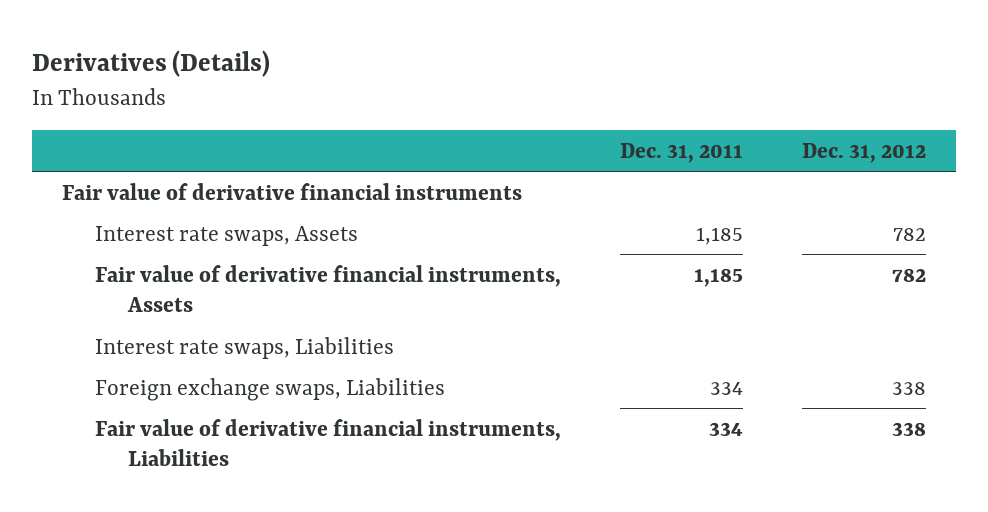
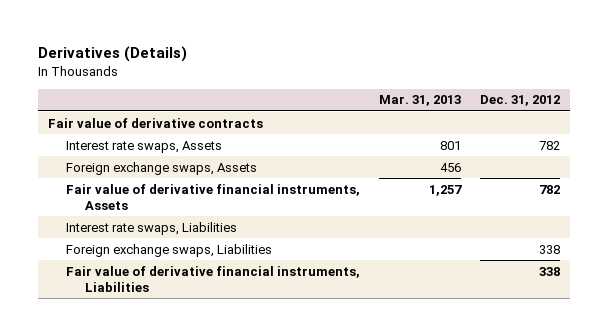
- | Dec. 31, 2011 | Dec. 31, 2012
+ | Mar. 31, 2013 | Dec. 31, 2012
- Fair value of derivative financial instruments
+ Fair value of derivative contracts
+ Foreign exchange swaps, Assets | 456 |

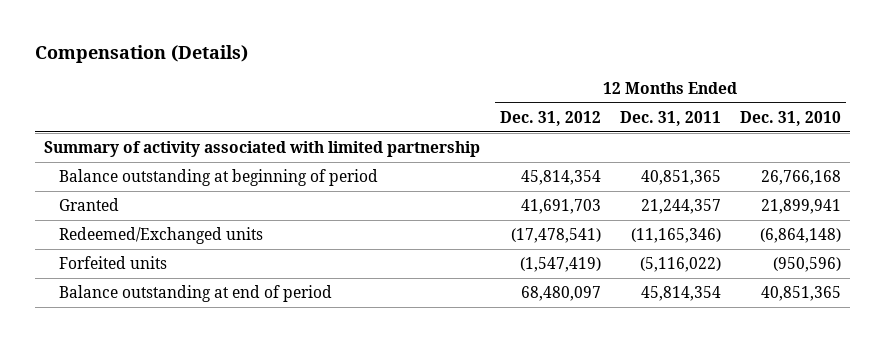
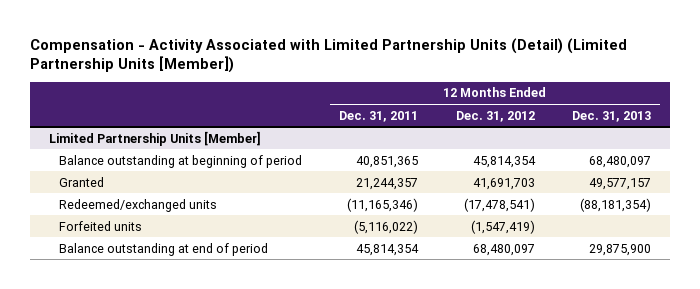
- Compensation (Details)
+ Compensation - Activity Associated with Limited Partnership Units (Detail) (Limited Partnership Units [Member])
- | 12 Months Ended Dec. 31, 2012 | 12 Months Ended Dec. 31, 2011 | 12 Months Ended Dec. 31, 2010
+ | 12 Months Ended Dec. 31, 2011 | 12 Months Ended Dec. 31, 2012 | 12 Months Ended Dec. 31, 2013
- Summary of activity associated with limited partnership
+ Limited Partnership Units [Member]
- Redeemed/Exchanged units | (17,478,541) | (11,165,346) | (6,864,148)
+ Redeemed/exchanged units | (11,165,346) | (17,478,541) | (88,181,354)

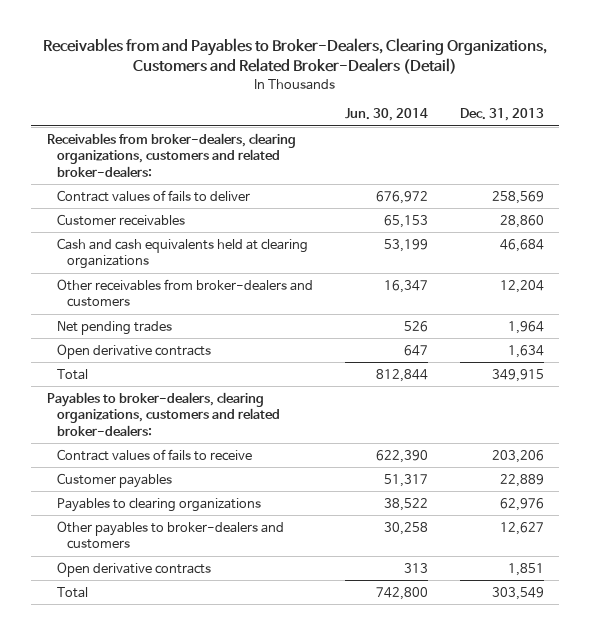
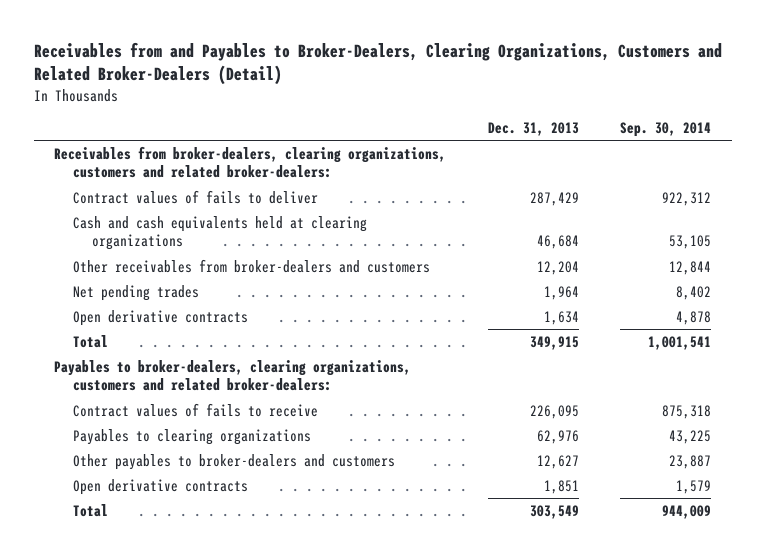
- | Jun. 30, 2014 | Dec. 31, 2013
+ | Dec. 31, 2013 | Sep. 30, 2014
- Contract values of fails to deliver | 676,972 | 258,569
- Customer receivables | 65,153 | 28,860
+ Contract values of fails to deliver | 287,429 | 922,312
- Contract values of fails to receive | 622,390 | 203,206
- Customer payables | 51,317 | 22,889
+ Contract values of fails to receive | 226,095 | 875,318

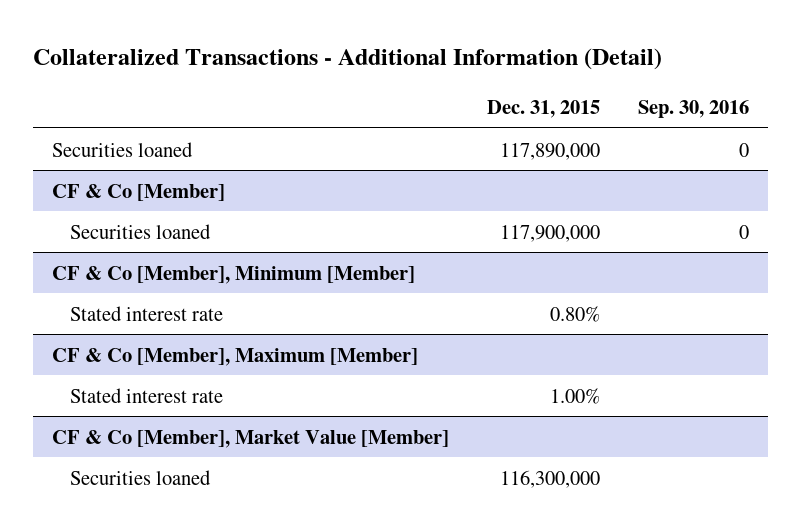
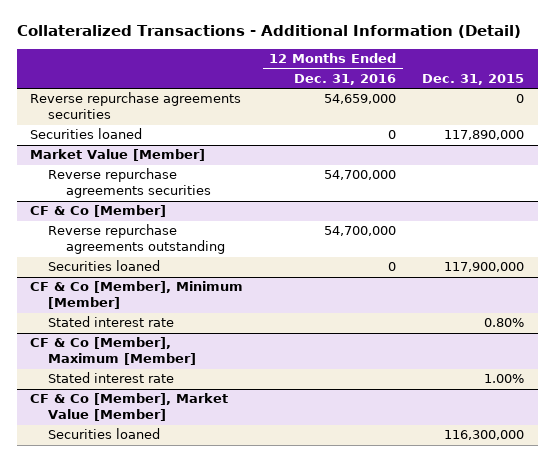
- | Dec. 31, 2015 | Sep. 30, 2016
+ | 12 Months Ended Dec. 31, 2016 | Dec. 31, 2015
+ Reverse repurchase agreements securities | 54,659,000 | 0
+ Market Value [Member]
+ Reverse repurchase agreements securities | 54,700,000 |
@ CF & Co [Member]
+ Reverse repurchase agreements outstanding | 54,700,000 |

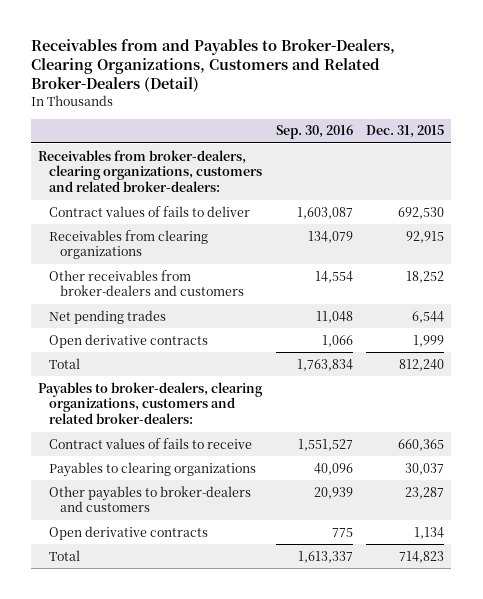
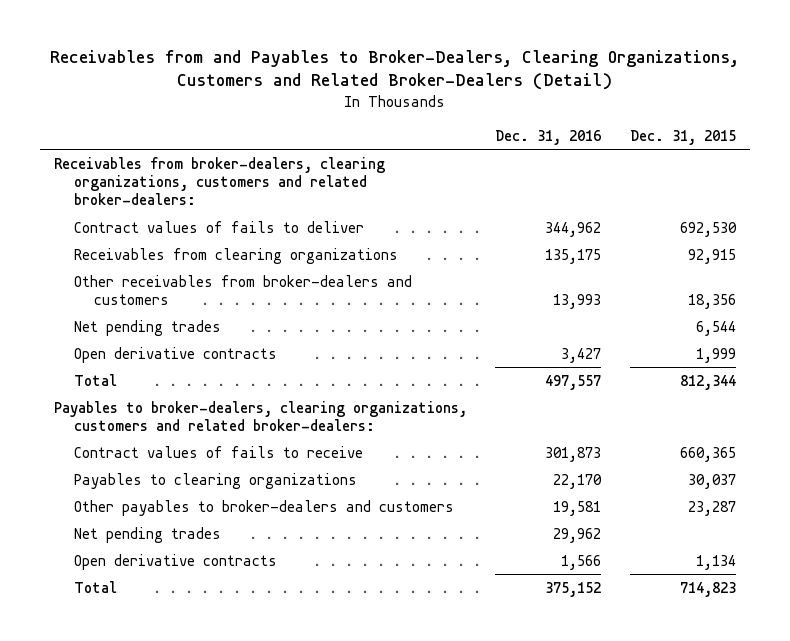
- | Sep. 30, 2016 | Dec. 31, 2015
+ | Dec. 31, 2016 | Dec. 31, 2015
- Other receivables from broker-dealers and customers | 14,554 | 18,252
+ Other receivables from broker-dealers and customers | 13,993 | 18,356
- Total | 1,763,834 | 812,240
+ Total | 497,557 | 812,344
+ Net pending trades | 29,962 |

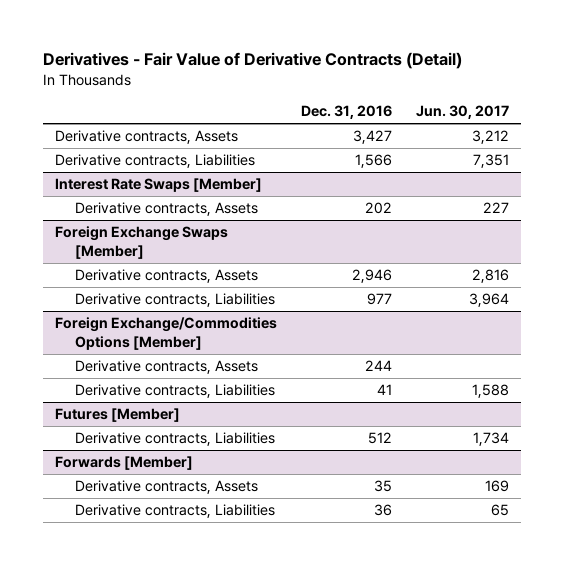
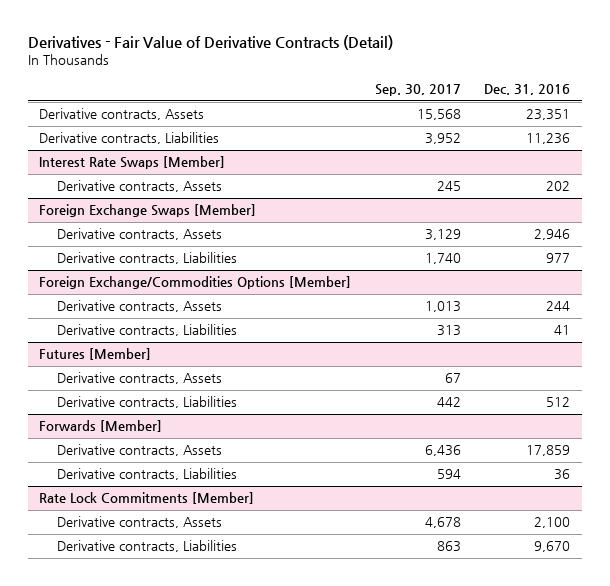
- | Dec. 31, 2016 | Jun. 30, 2017
+ | Sep. 30, 2017 | Dec. 31, 2016
- Derivative contracts, Assets | 3,427 | 3,212
- Derivative contracts, Liabilities | 1,566 | 7,351
+ Derivative contracts, Assets | 15,568 | 23,351
+ Derivative contracts, Liabilities | 3,952 | 11,236
@ Futures [Member]
+ Derivative contracts, Assets | 67 |
@ Forwards [Member]
- Derivative contracts, Assets | 35 | 169
+ Derivative contracts, Assets | 6,436 | 17,859
+ Rate Lock Commitments [Member]
+ Derivative contracts, Assets | 4,678 | 2,100
+ Derivative contracts, Liabilities | 863 | 9,670

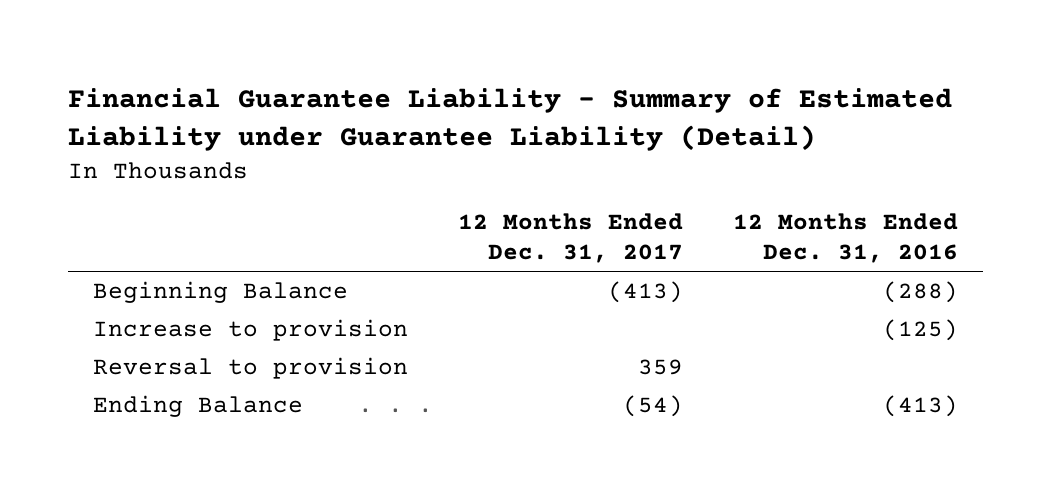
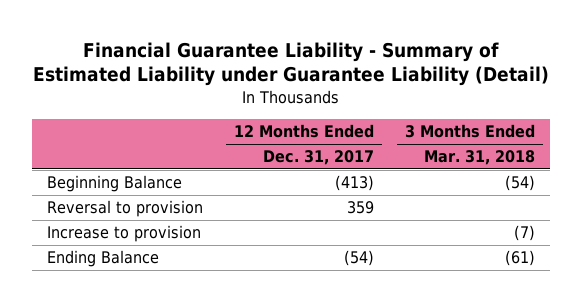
- | 12 Months Ended Dec. 31, 2017 | 12 Months Ended Dec. 31, 2016
+ | 12 Months Ended Dec. 31, 2017 | 3 Months Ended Mar. 31, 2018
moved down: Increase to provision | | (7)

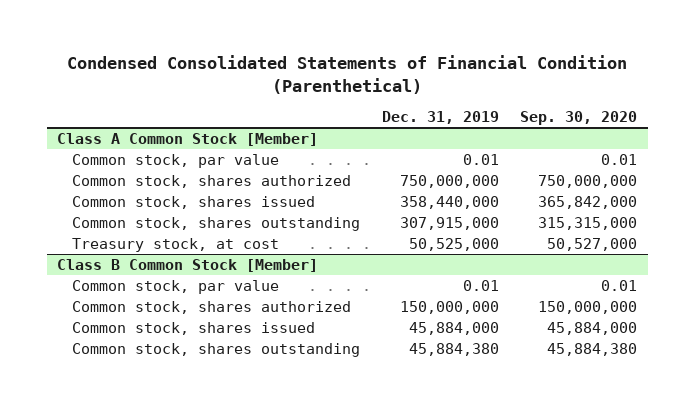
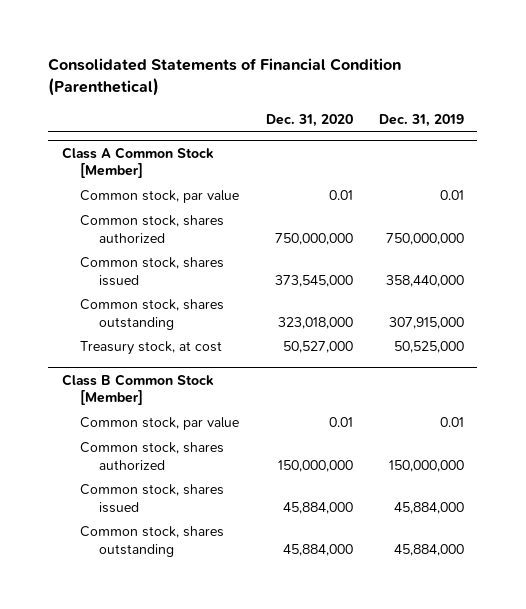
- Condensed Consolidated Statements of Financial Condition (Parenthetical)
+ Consolidated Statements of Financial Condition (Parenthetical)
- | Dec. 31, 2019 | Sep. 30, 2020
+ | Dec. 31, 2020 | Dec. 31, 2019
@ Class B Common Stock [Member]
- Common stock, shares outstanding | 45,884,380 | 45,884,380
+ Common stock, shares outstanding | 45,884,000 | 45,884,000

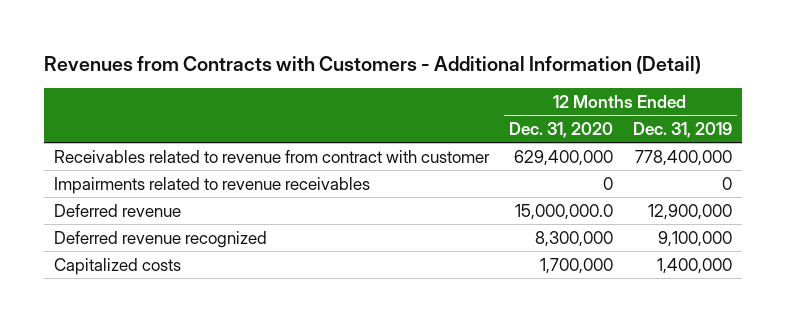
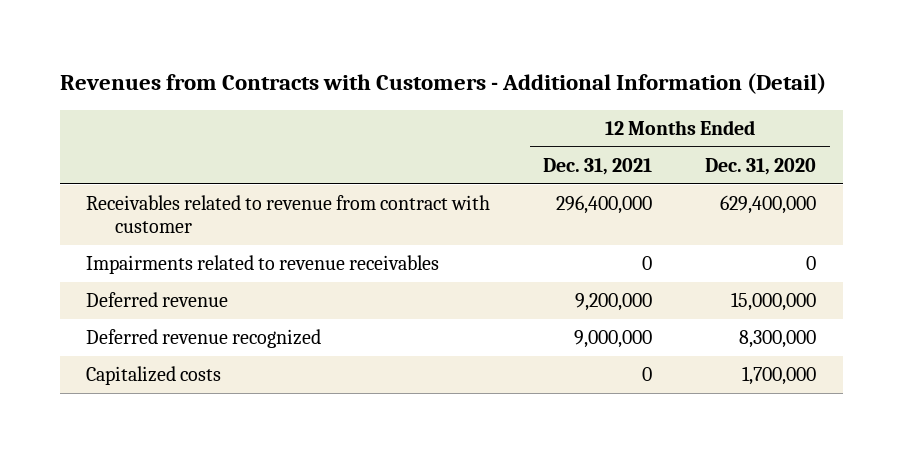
- | 12 Months Ended Dec. 31, 2020 | 12 Months Ended Dec. 31, 2019
+ | 12 Months Ended Dec. 31, 2021 | 12 Months Ended Dec. 31, 2020
- Deferred revenue | 15,000,000.0 | 12,900,000
+ Deferred revenue | 9,200,000 | 15,000,000

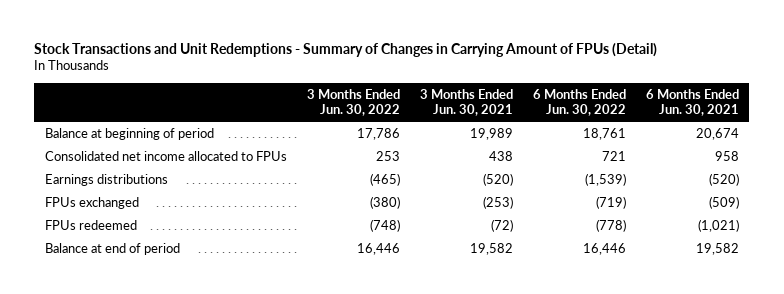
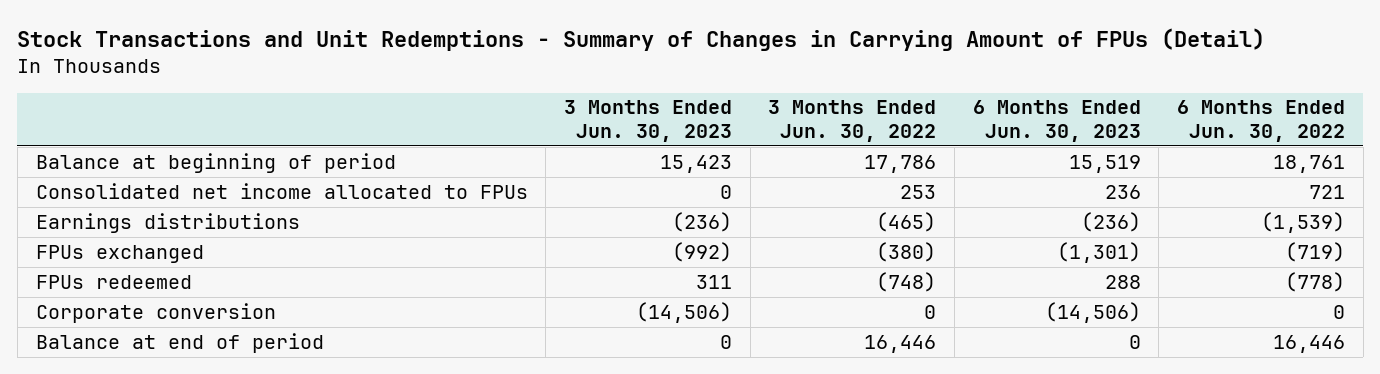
- | 3 Months Ended Jun. 30, 2022 | 3 Months Ended Jun. 30, 2021 | 6 Months Ended Jun. 30, 2022 | 6 Months Ended Jun. 30, 2021
+ | 3 Months Ended Jun. 30, 2023 | 3 Months Ended Jun. 30, 2022 | 6 Months Ended Jun. 30, 2023 | 6 Months Ended Jun. 30, 2022
+ Corporate conversion | (14,506) | 0 | (14,506) | 0

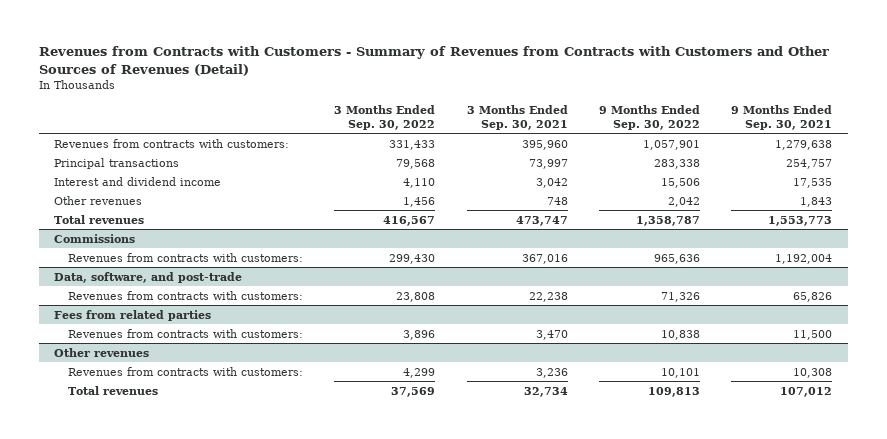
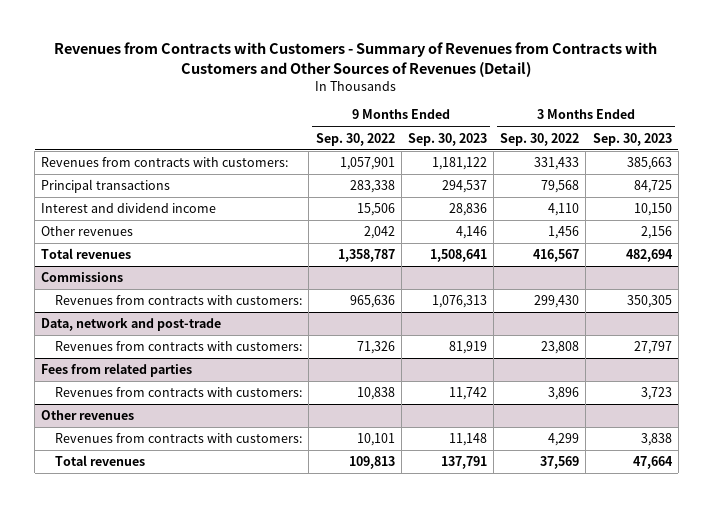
- | 3 Months Ended Sep. 30, 2022 | 3 Months Ended Sep. 30, 2021 | 9 Months Ended Sep. 30, 2022 | 9 Months Ended Sep. 30, 2021
+ | 9 Months Ended Sep. 30, 2022 | 9 Months Ended Sep. 30, 2023 | 3 Months Ended Sep. 30, 2022 | 3 Months Ended Sep. 30, 2023
- Data, software, and post-trade
+ Data, network and post-trade

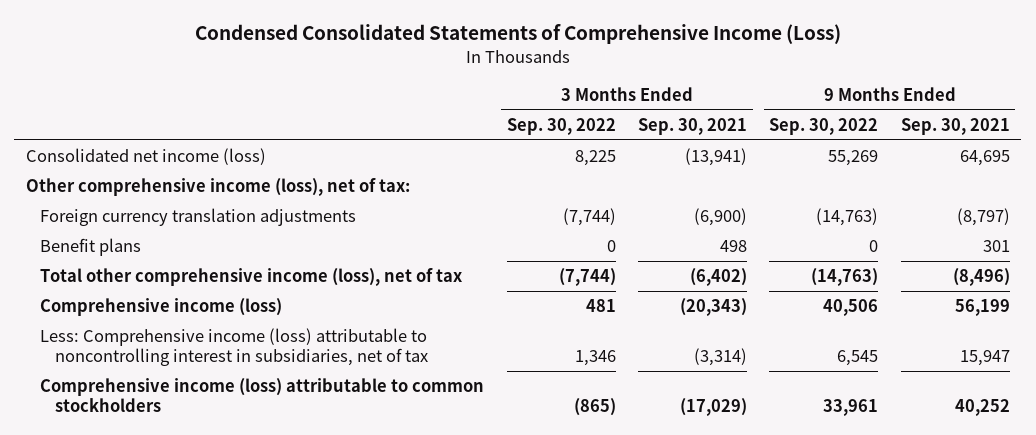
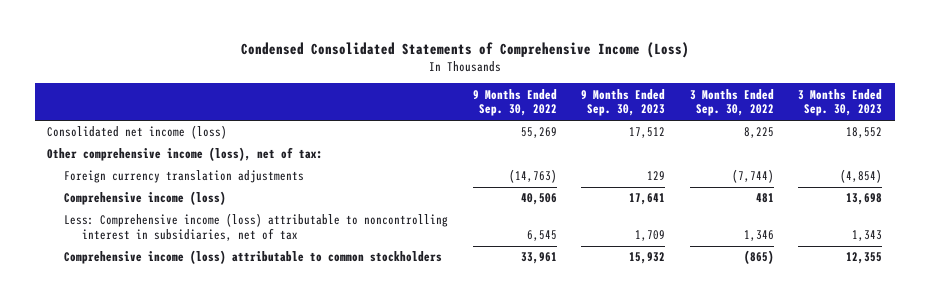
- | 3 Months Ended Sep. 30, 2022 | 3 Months Ended Sep. 30, 2021 | 9 Months Ended Sep. 30, 2022 | 9 Months Ended Sep. 30, 2021
+ | 9 Months Ended Sep. 30, 2022 | 9 Months Ended Sep. 30, 2023 | 3 Months Ended Sep. 30, 2022 | 3 Months Ended Sep. 30, 2023
- Benefit plans | 0 | 498 | 0 | 301
- Total other comprehensive income (loss), net of tax | (7,744) | (6,402) | (14,763) | (8,496)

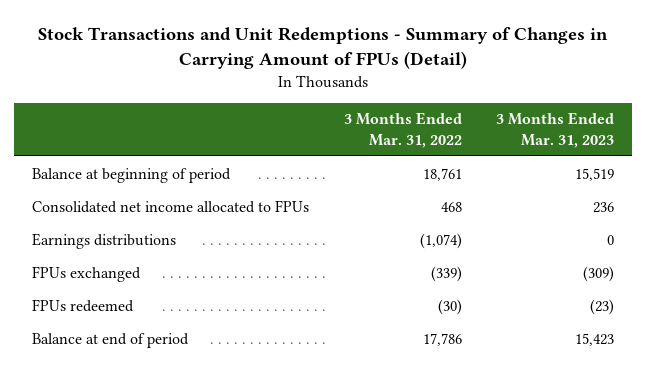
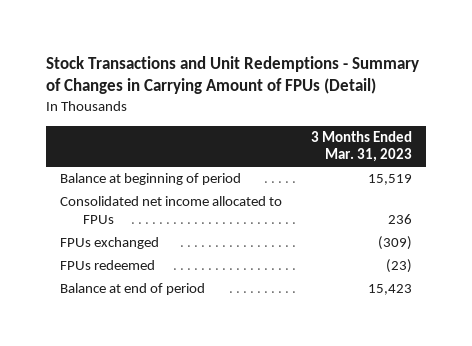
- | 3 Months Ended Mar. 31, 2022 | 3 Months Ended Mar. 31, 2023
+ | 3 Months Ended Mar. 31, 2023
- Earnings distributions | (1,074) | 0

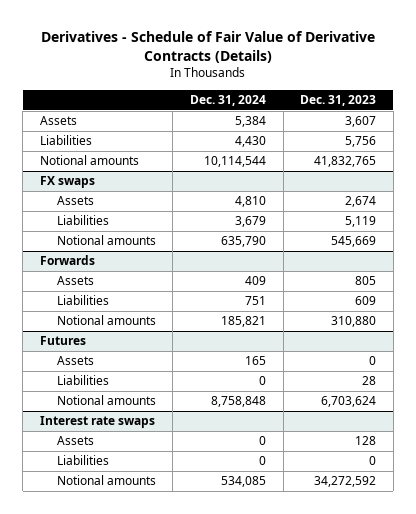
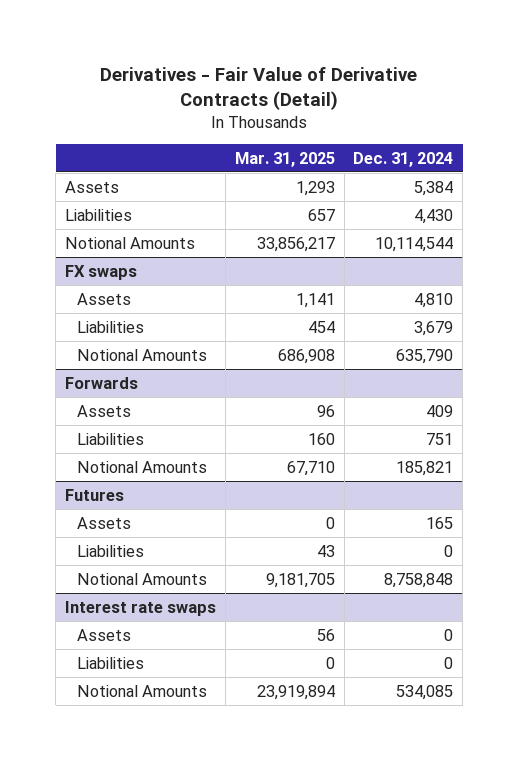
- Derivatives - Schedule of Fair Value of Derivative Contracts (Details)
+ Derivatives - Fair Value of Derivative Contracts (Detail)
- | Dec. 31, 2024 | Dec. 31, 2023
+ | Mar. 31, 2025 | Dec. 31, 2024
- Notional amounts | 10,114,544 | 41,832,765
+ Notional Amounts | 33,856,217 | 10,114,544
@ FX swaps
- Notional amounts | 635,790 | 545,669
+ Notional Amounts | 686,908 | 635,790
@ Forwards
- Notional amounts | 185,821 | 310,880
+ Notional Amounts | 67,710 | 185,821
@ Futures
- Notional amounts | 8,758,848 | 6,703,624
+ Notional Amounts | 9,181,705 | 8,758,848
@ Interest rate swaps
- Notional amounts | 534,085 | 34,272,592
+ Notional Amounts | 23,919,894 | 534,085

